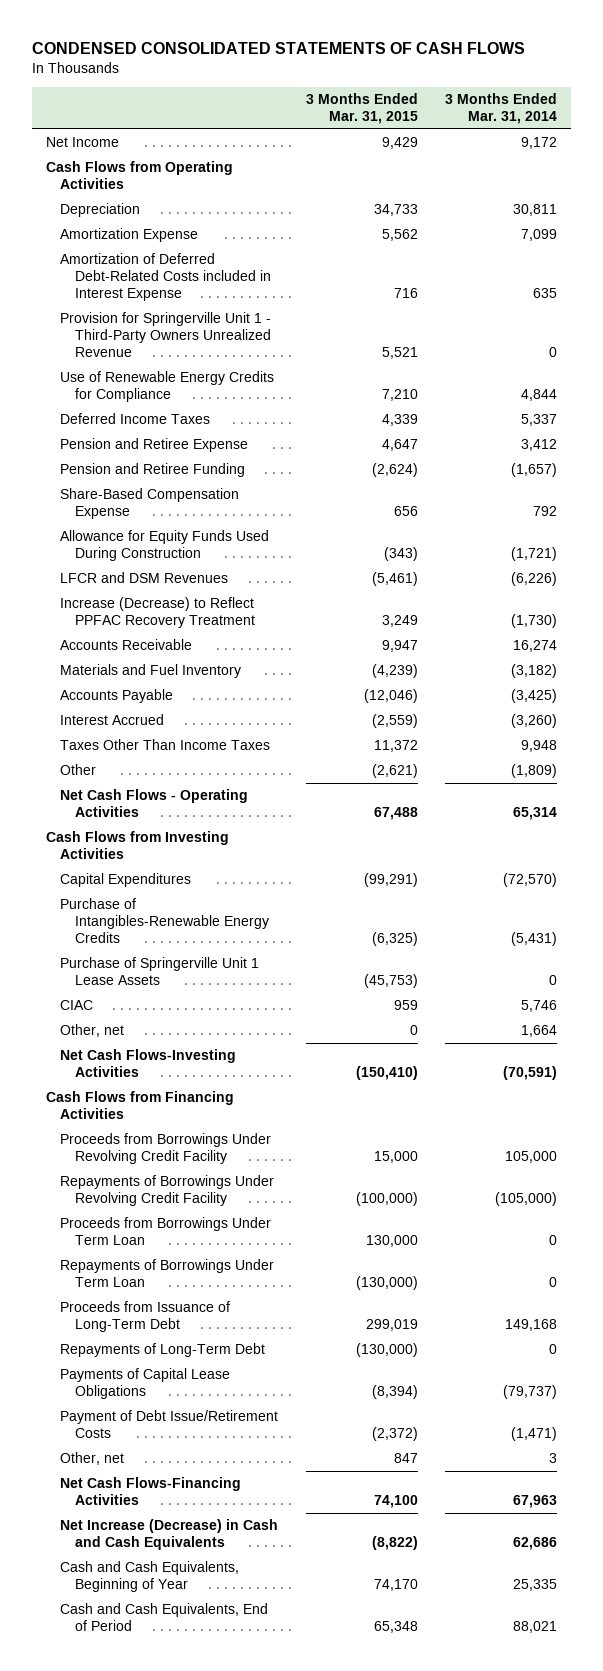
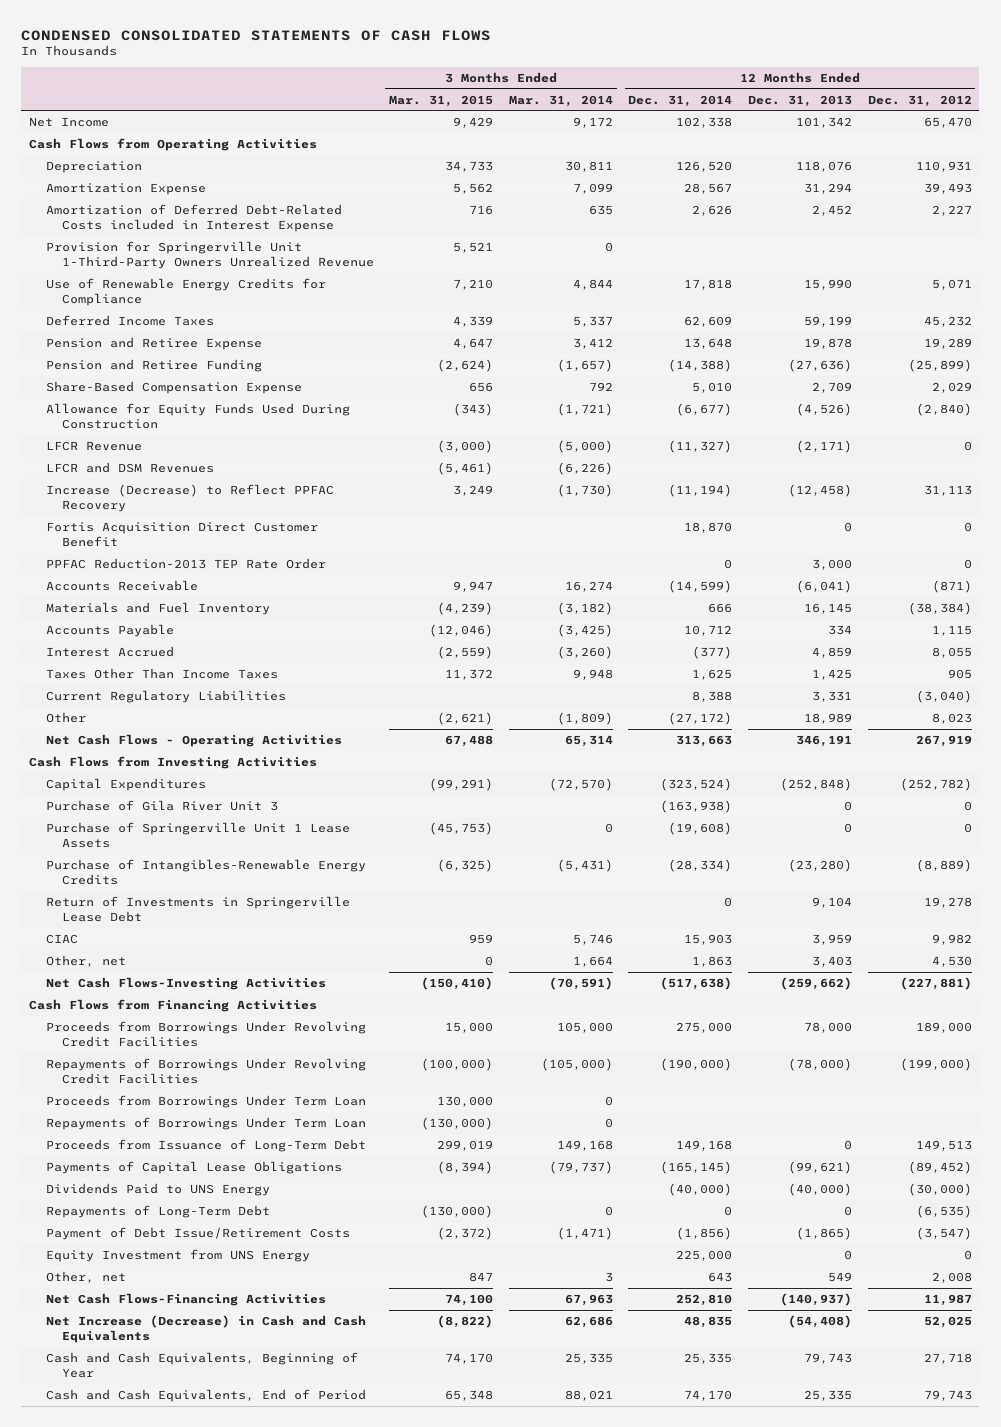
- | 3 Months Ended Mar. 31, 2015 | 3 Months Ended Mar. 31, 2014
+ | 3 Months Ended Mar. 31, 2015 | 3 Months Ended Mar. 31, 2014 | 12 Months Ended Dec. 31, 2014 | 12 Months Ended Dec. 31, 2013 | 12 Months Ended Dec. 31, 2012
- Provision for Springerville Unit 1 - Third-Party Owners Unrealized Revenue | 5,521 | 0
+ Provision for Springerville Unit 1-Third-Party Owners Unrealized Revenue | 5,521 | 0 | | |
+ LFCR Revenue | (3,000) | (5,000) | (11,327) | (2,171) | 0
- Increase (Decrease) to Reflect PPFAC Recovery Treatment | 3,249 | (1,730)
+ Increase (Decrease) to Reflect PPFAC Recovery | 3,249 | (1,730) | (11,194) | (12,458) | 31,113
+ Fortis Acquisition Direct Customer Benefit | | | 18,870 | 0 | 0
+ PPFAC Reduction-2013 TEP Rate Order | | | 0 | 3,000 | 0
+ Current Regulatory Liabilities | | | 8,388 | 3,331 | (3,040)
+ Purchase of Gila River Unit 3 | | | (163,938) | 0 | 0
moved down: Purchase of Intangibles-Renewable Energy Credits | (6,325) | (5,431) | (28,334) | (23,280) | (8,889)
+ Return of Investments in Springerville Lease Debt | | | 0 | 9,104 | 19,278
- Proceeds from Borrowings Under Revolving Credit Facility | 15,000 | 105,000
- Repayments of Borrowings Under Revolving Credit Facility | (100,000) | (105,000)
+ Proceeds from Borrowings Under Revolving Credit Facilities | 15,000 | 105,000 | 275,000 | 78,000 | 189,000
+ Repayments of Borrowings Under Revolving Credit Facilities | (100,000) | (105,000) | (190,000) | (78,000) | (199,000)
+ Dividends Paid to UNS Energy | | | (40,000) | (40,000) | (30,000)
moved down: Repayments of Long-Term Debt | (130,000) | 0 | 0 | 0 | (6,535)
+ Equity Investment from UNS Energy | | | 225,000 | 0 | 0

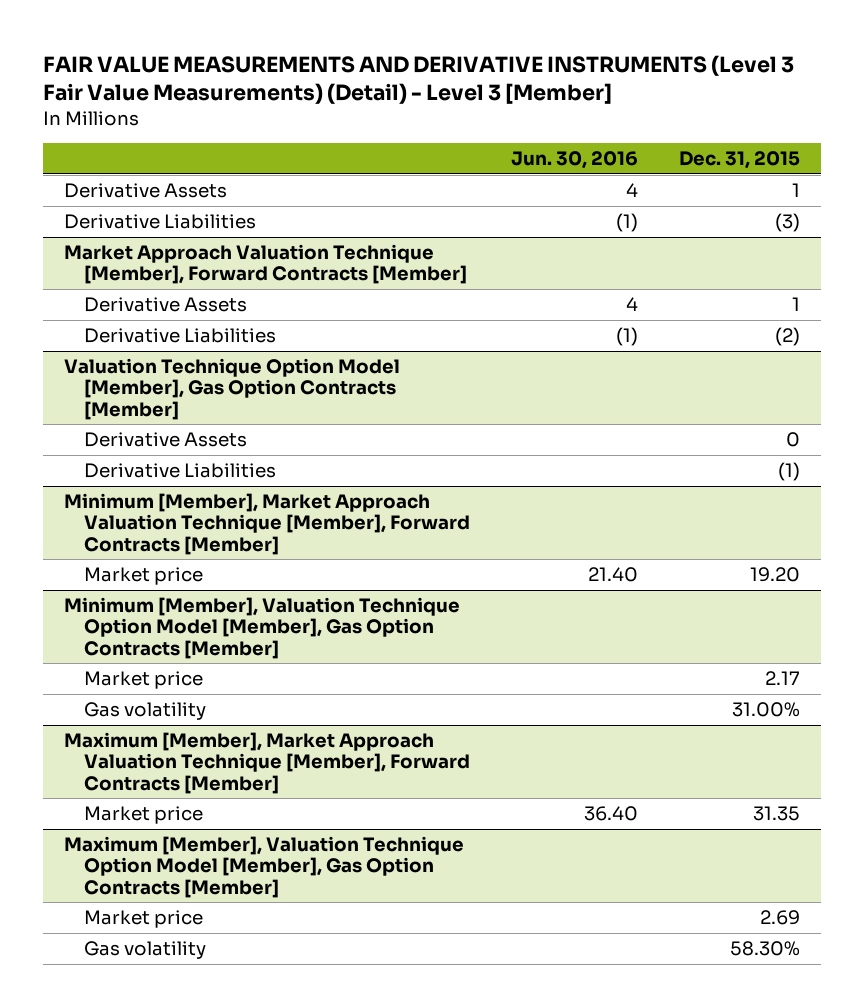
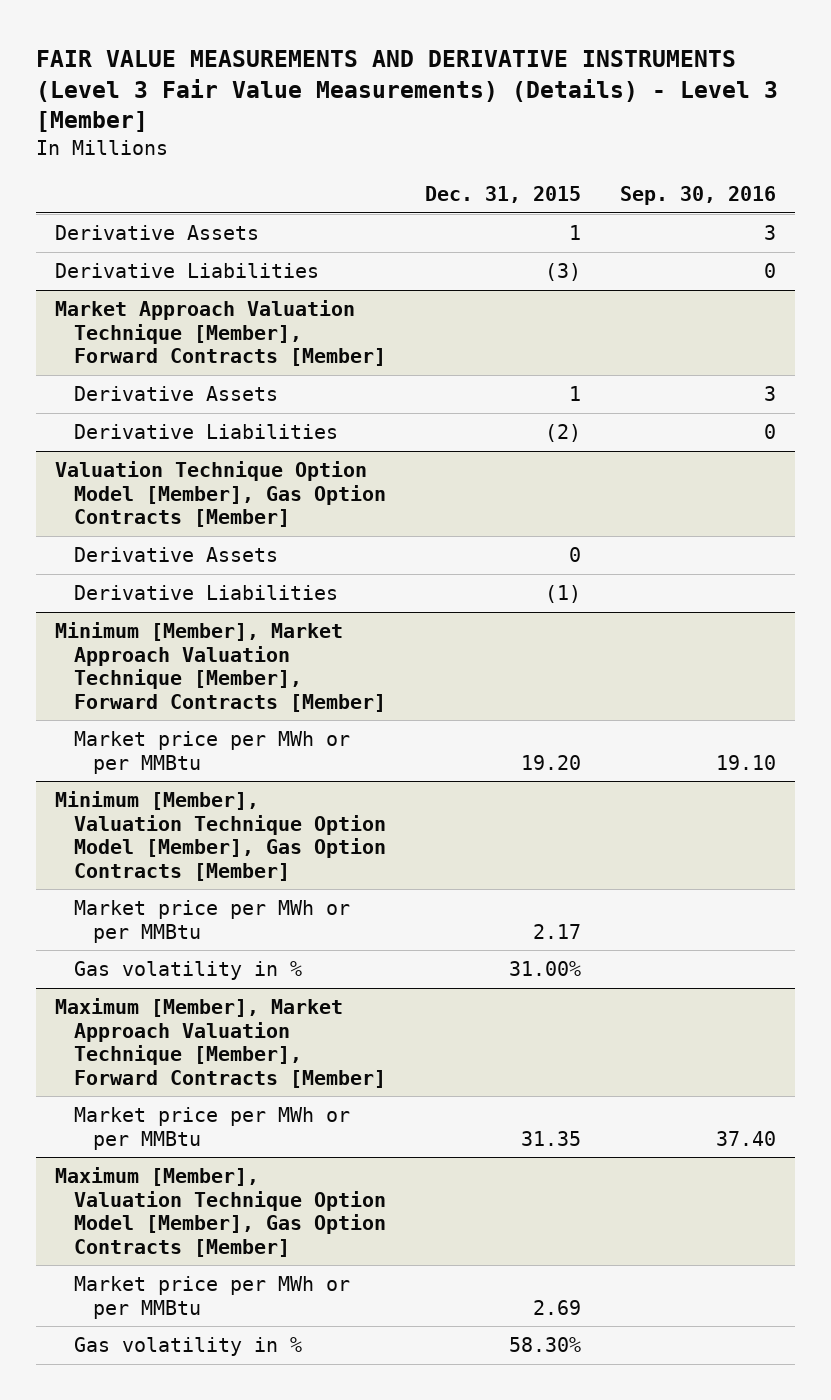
- FAIR VALUE MEASUREMENTS AND DERIVATIVE INSTRUMENTS (Level 3 Fair Value Measurements) (Detail) - Level 3 [Member]
+ FAIR VALUE MEASUREMENTS AND DERIVATIVE INSTRUMENTS (Level 3 Fair Value Measurements) (Details) - Level 3 [Member]
- | Jun. 30, 2016 | Dec. 31, 2015
+ | Dec. 31, 2015 | Sep. 30, 2016
@ Minimum [Member], Market Approach Valuation Technique [Member], Forward Contracts [Member]
- Market price | 21.40 | 19.20
+ Market price per MWh or per MMBtu | 19.20 | 19.10
@ Minimum [Member], Valuation Technique Option Model [Member], Gas Option Contracts [Member]
- Market price | | 2.17
- Gas volatility | | 31.00%
+ Market price per MWh or per MMBtu | 2.17 |
+ Gas volatility in % | 31.00% |
@ Maximum [Member], Market Approach Valuation Technique [Member], Forward Contracts [Member]
- Market price | 36.40 | 31.35
+ Market price per MWh or per MMBtu | 31.35 | 37.40
@ Maximum [Member], Valuation Technique Option Model [Member], Gas Option Contracts [Member]
- Market price | | 2.69
- Gas volatility | | 58.30%
+ Market price per MWh or per MMBtu | 2.69 |
+ Gas volatility in % | 58.30% |

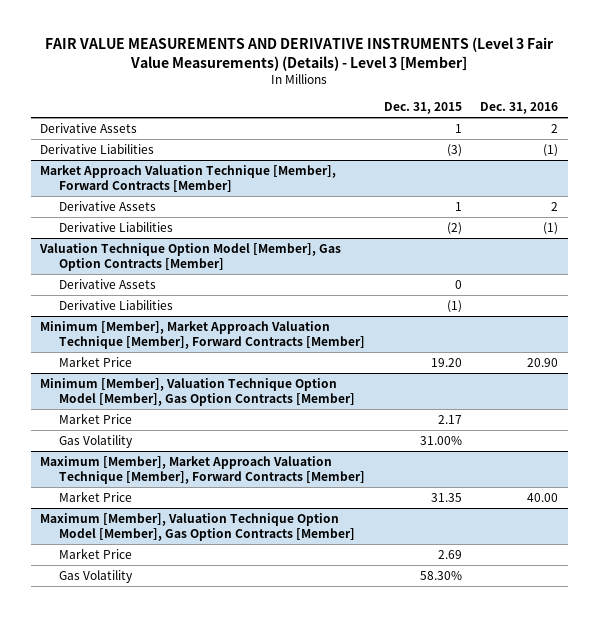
- | Dec. 31, 2015 | Sep. 30, 2016
+ | Dec. 31, 2015 | Dec. 31, 2016
@ Minimum [Member], Market Approach Valuation Technique [Member], Forward Contracts [Member]
- Market price per MWh or per MMBtu | 19.20 | 19.10
+ Market Price | 19.20 | 20.90
@ Minimum [Member], Valuation Technique Option Model [Member], Gas Option Contracts [Member]
- Market price per MWh or per MMBtu | 2.17 |
- Gas volatility in % | 31.00% |
+ Market Price | 2.17 |
+ Gas Volatility | 31.00% |
@ Maximum [Member], Market Approach Valuation Technique [Member], Forward Contracts [Member]
- Market price per MWh or per MMBtu | 31.35 | 37.40
+ Market Price | 31.35 | 40.00
@ Maximum [Member], Valuation Technique Option Model [Member], Gas Option Contracts [Member]
- Market price per MWh or per MMBtu | 2.69 |
- Gas volatility in % | 58.30% |
+ Market Price | 2.69 |
+ Gas Volatility | 58.30% |

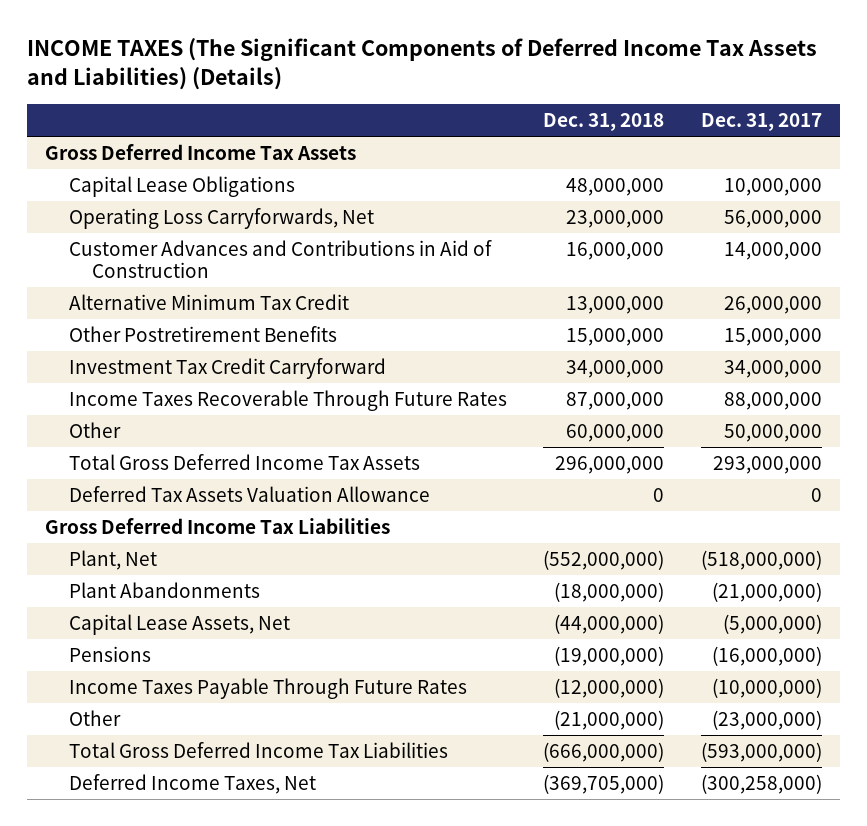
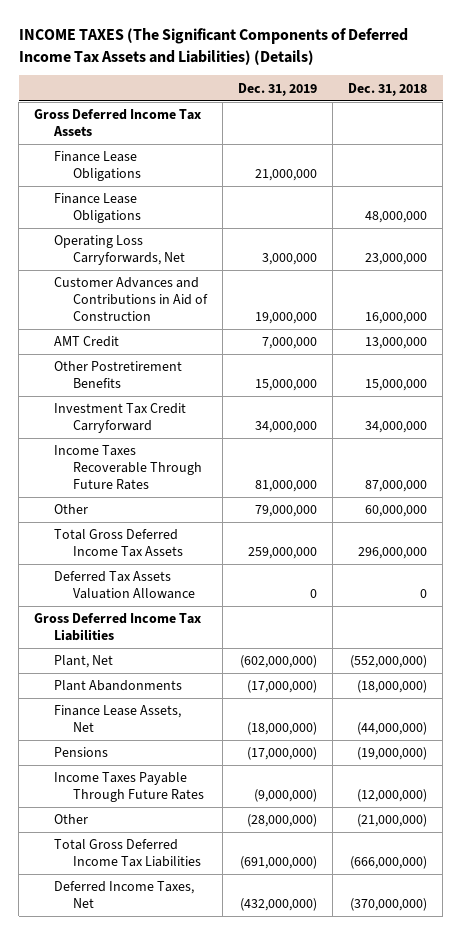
- | Dec. 31, 2018 | Dec. 31, 2017
+ | Dec. 31, 2019 | Dec. 31, 2018
- Capital Lease Obligations | 48,000,000 | 10,000,000
+ Finance Lease Obligations | 21,000,000 |
+ Finance Lease Obligations | | 48,000,000
- Alternative Minimum Tax Credit | 13,000,000 | 26,000,000
+ AMT Credit | 7,000,000 | 13,000,000
- Capital Lease Assets, Net | (44,000,000) | (5,000,000)
+ Finance Lease Assets, Net | (18,000,000) | (44,000,000)
- Deferred Income Taxes, Net | (369,705,000) | (300,258,000)
+ Deferred Income Taxes, Net | (432,000,000) | (370,000,000)

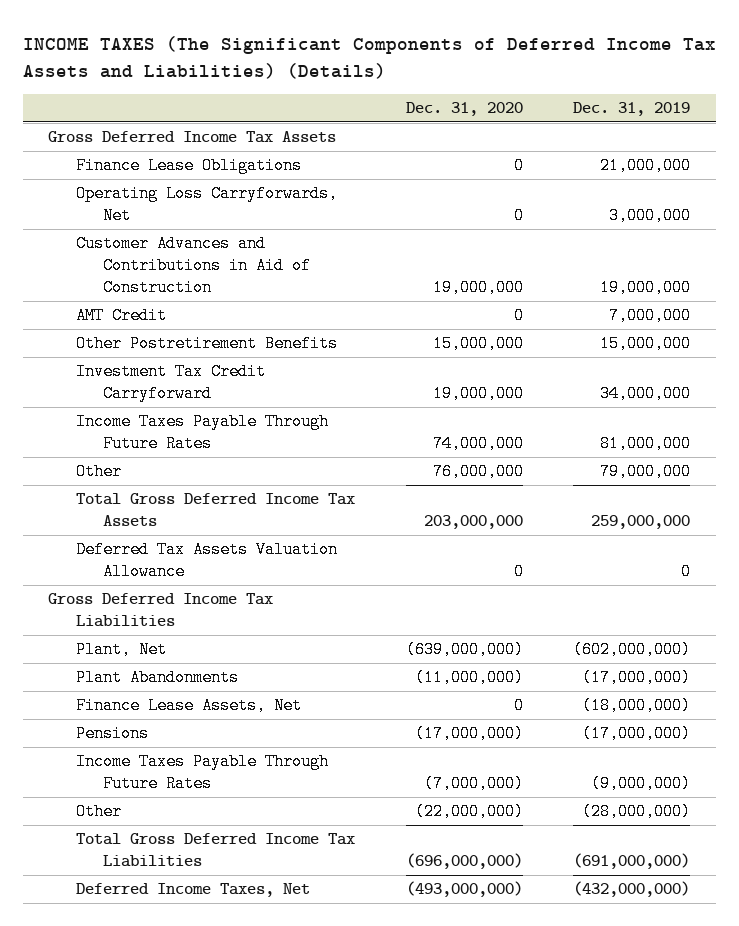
- | Dec. 31, 2019 | Dec. 31, 2018
+ | Dec. 31, 2020 | Dec. 31, 2019
- Finance Lease Obligations | | 48,000,000
- Income Taxes Recoverable Through Future Rates | 81,000,000 | 87,000,000
+ Income Taxes Payable Through Future Rates | 74,000,000 | 81,000,000

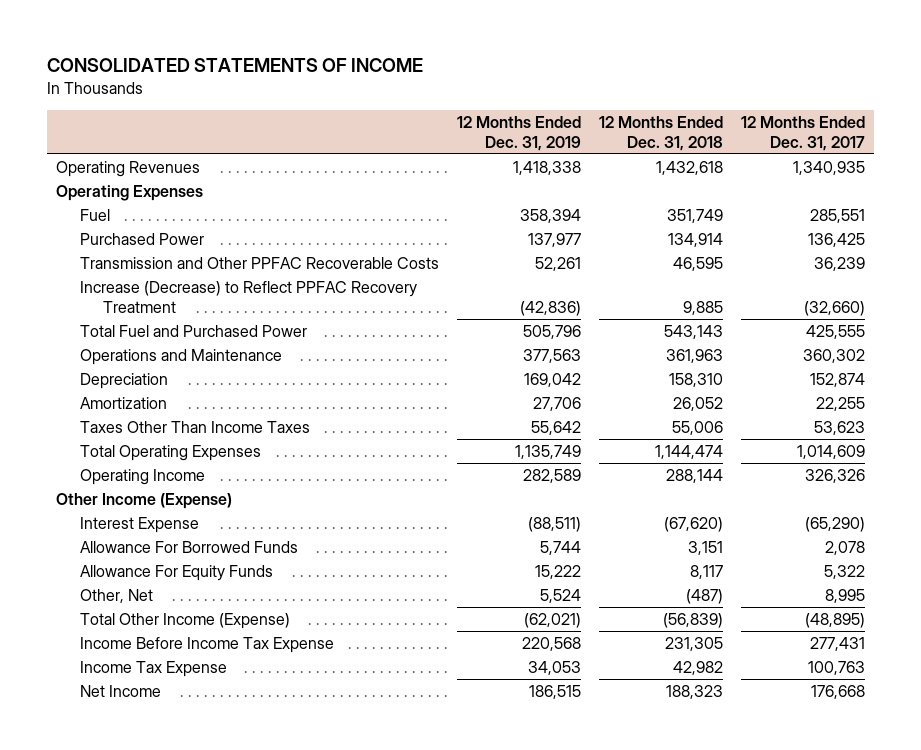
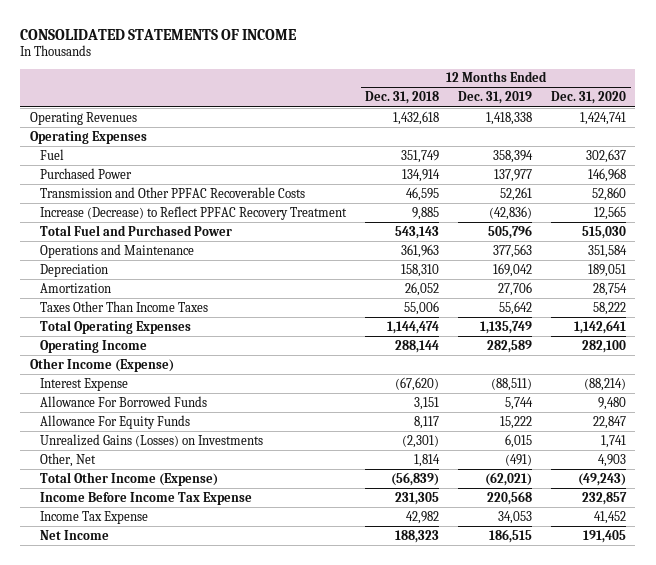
- | 12 Months Ended Dec. 31, 2019 | 12 Months Ended Dec. 31, 2018 | 12 Months Ended Dec. 31, 2017
+ | 12 Months Ended Dec. 31, 2018 | 12 Months Ended Dec. 31, 2019 | 12 Months Ended Dec. 31, 2020
- Other, Net | 5,524 | (487) | 8,995
+ Unrealized Gains (Losses) on Investments | (2,301) | 6,015 | 1,741
+ Other, Net | 1,814 | (491) | 4,903

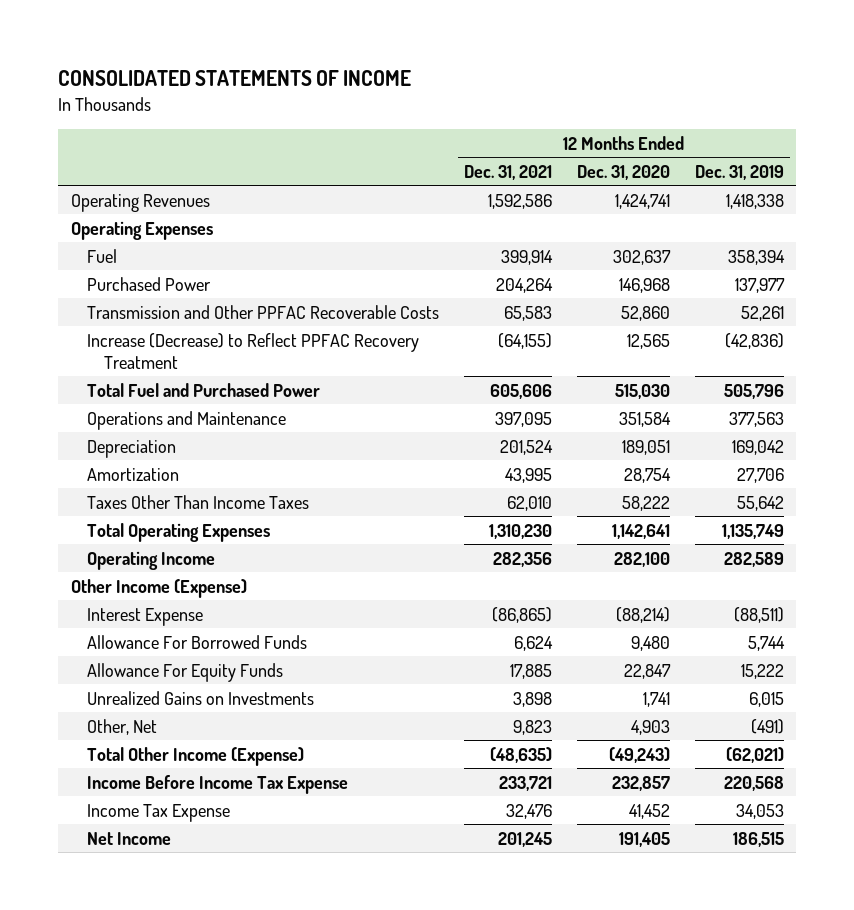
- | 12 Months Ended Dec. 31, 2018 | 12 Months Ended Dec. 31, 2019 | 12 Months Ended Dec. 31, 2020
+ | 12 Months Ended Dec. 31, 2021 | 12 Months Ended Dec. 31, 2020 | 12 Months Ended Dec. 31, 2019
- Unrealized Gains (Losses) on Investments | (2,301) | 6,015 | 1,741
+ Unrealized Gains on Investments | 3,898 | 1,741 | 6,015

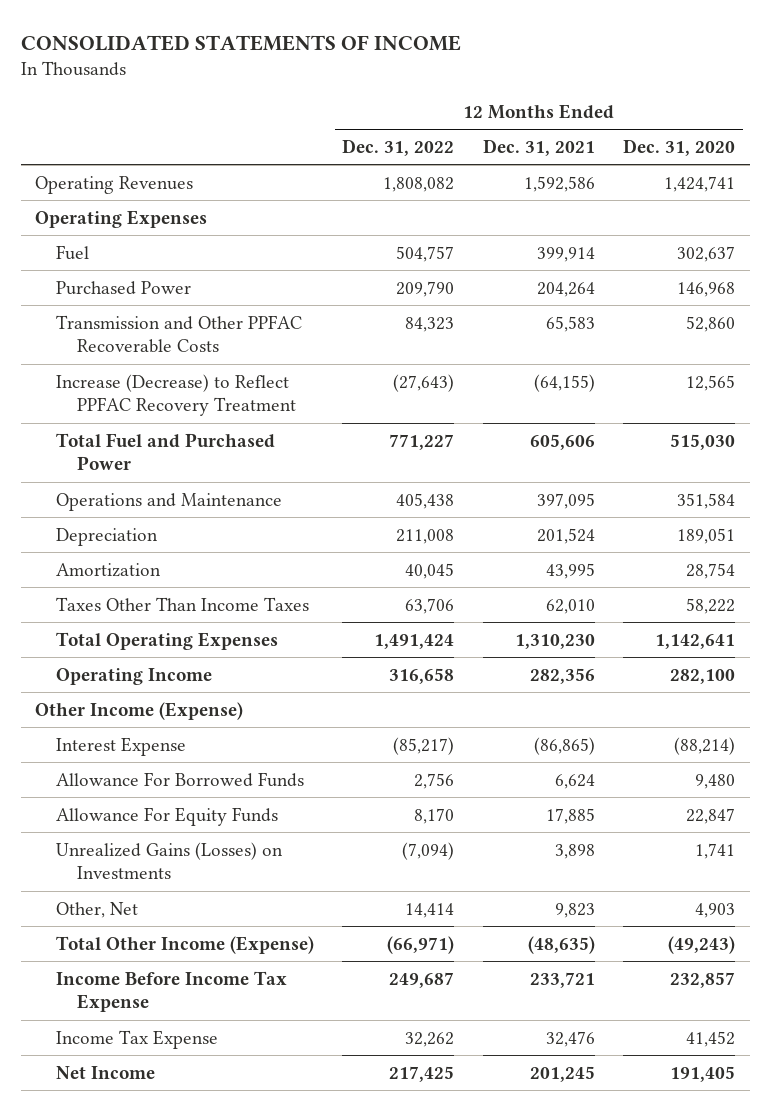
- | 12 Months Ended Dec. 31, 2021 | 12 Months Ended Dec. 31, 2020 | 12 Months Ended Dec. 31, 2019
+ | 12 Months Ended Dec. 31, 2022 | 12 Months Ended Dec. 31, 2021 | 12 Months Ended Dec. 31, 2020
- Unrealized Gains on Investments | 3,898 | 1,741 | 6,015
+ Unrealized Gains (Losses) on Investments | (7,094) | 3,898 | 1,741

